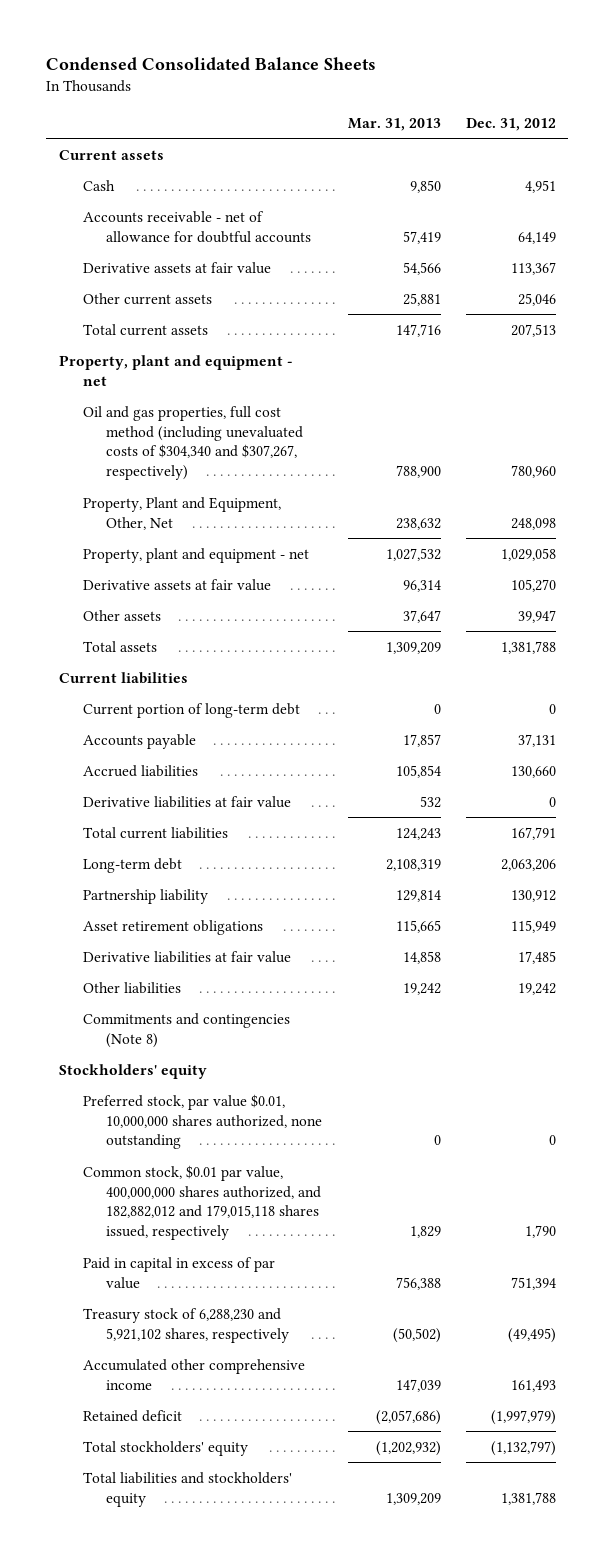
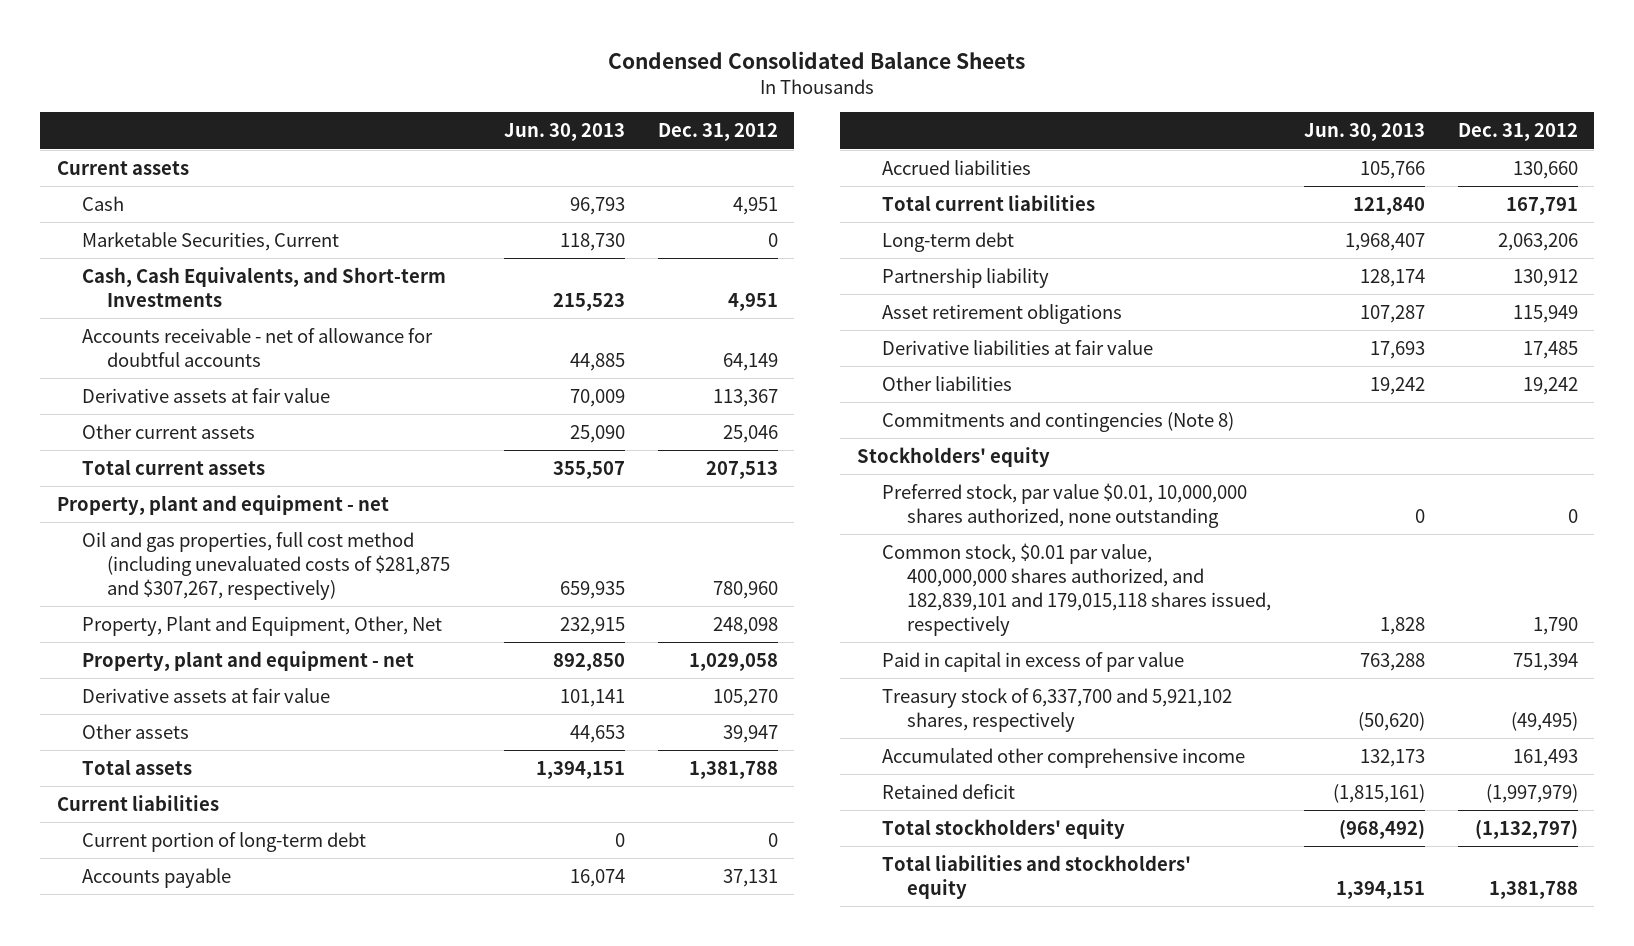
- | Mar. 31, 2013 | Dec. 31, 2012
+ | Jun. 30, 2013 | Dec. 31, 2012
+ Marketable Securities, Current | 118,730 | 0
+ Cash, Cash Equivalents, and Short-term Investments | 215,523 | 4,951
- Oil and gas properties, full cost method (including unevaluated costs of $304,340 and $307,267, respectively) | 788,900 | 780,960
+ Oil and gas properties, full cost method (including unevaluated costs of $281,875 and $307,267, respectively) | 659,935 | 780,960
- Derivative liabilities at fair value | 532 | 0
- Common stock, $0.01 par value, 400,000,000 shares authorized, and 182,882,012 and 179,015,118 shares issued, respectively | 1,829 | 1,790
+ Common stock, $0.01 par value, 400,000,000 shares authorized, and 182,839,101 and 179,015,118 shares issued, respectively | 1,828 | 1,790
- Treasury stock of 6,288,230 and 5,921,102 shares, respectively | (50,502) | (49,495)
+ Treasury stock of 6,337,700 and 5,921,102 shares, respectively | (50,620) | (49,495)

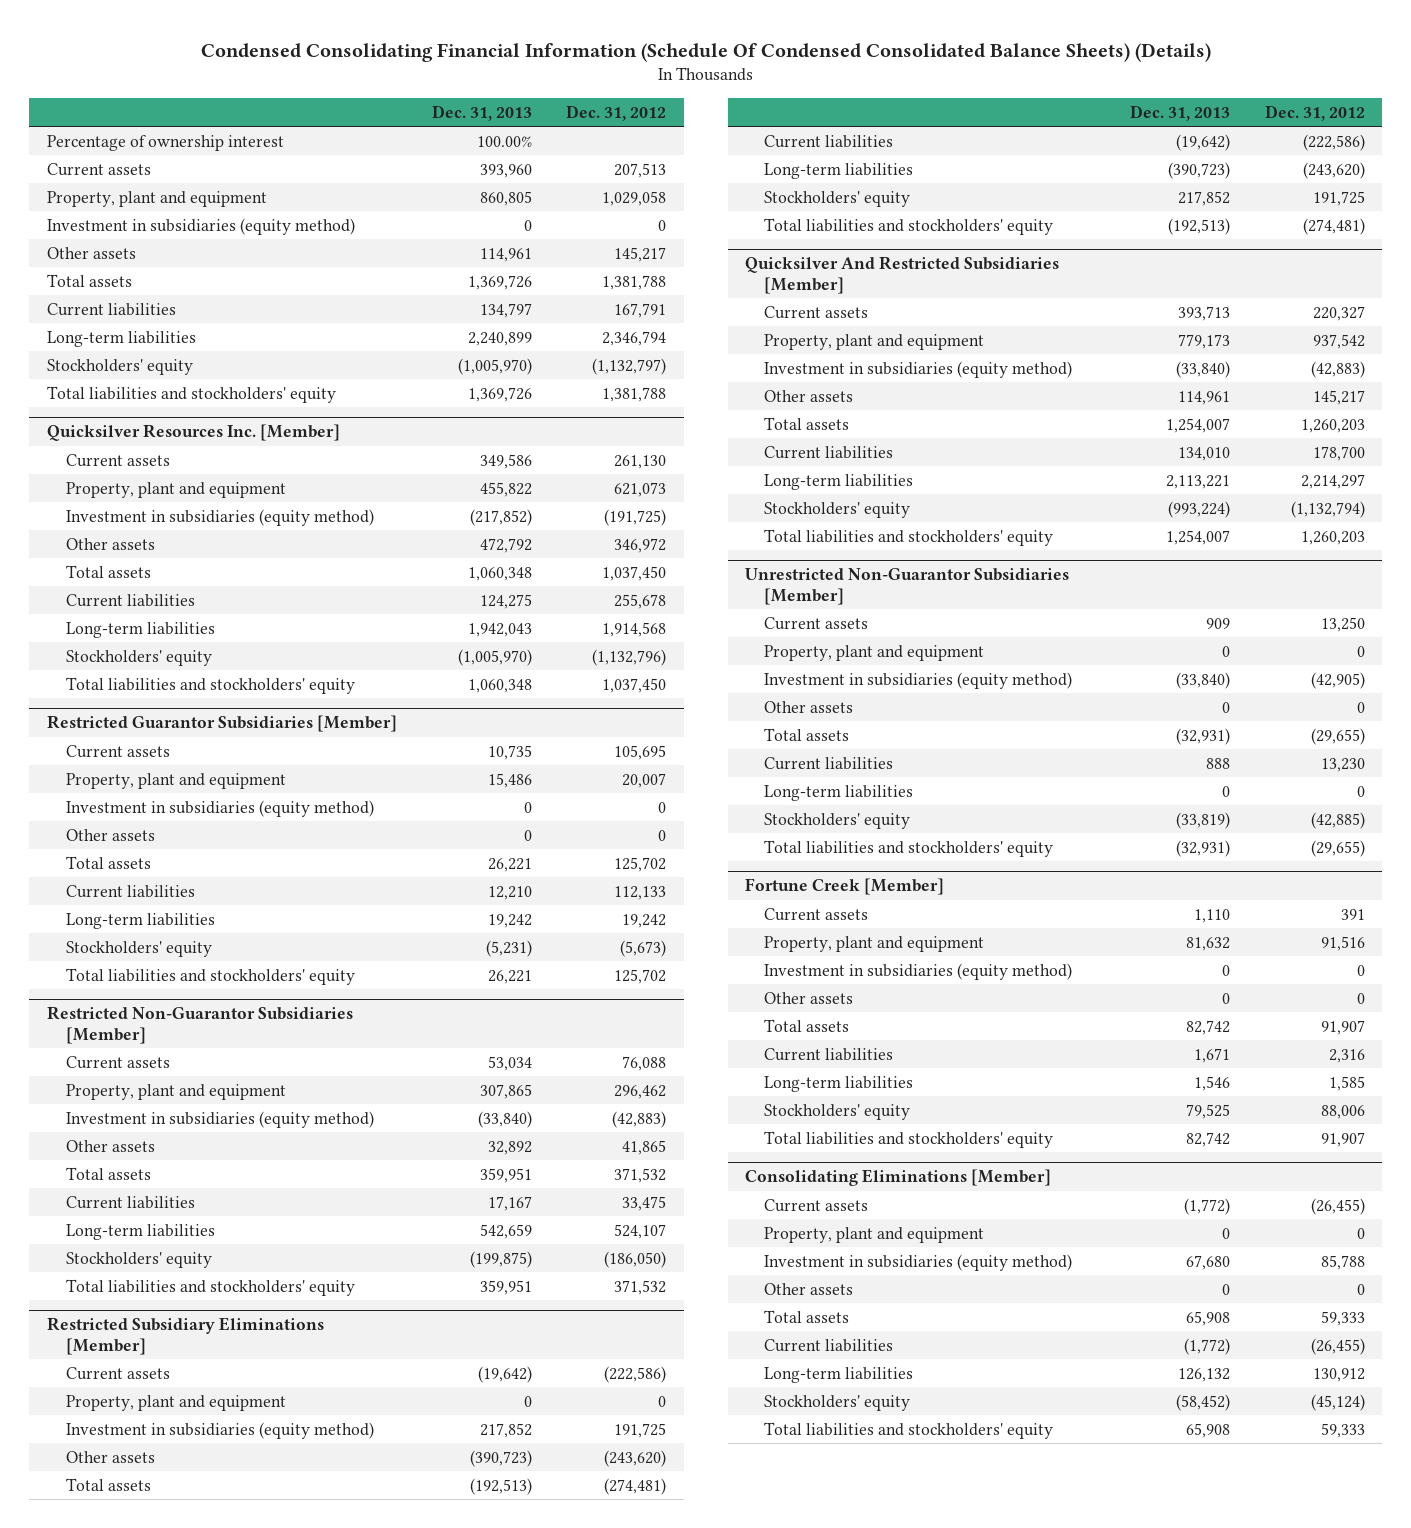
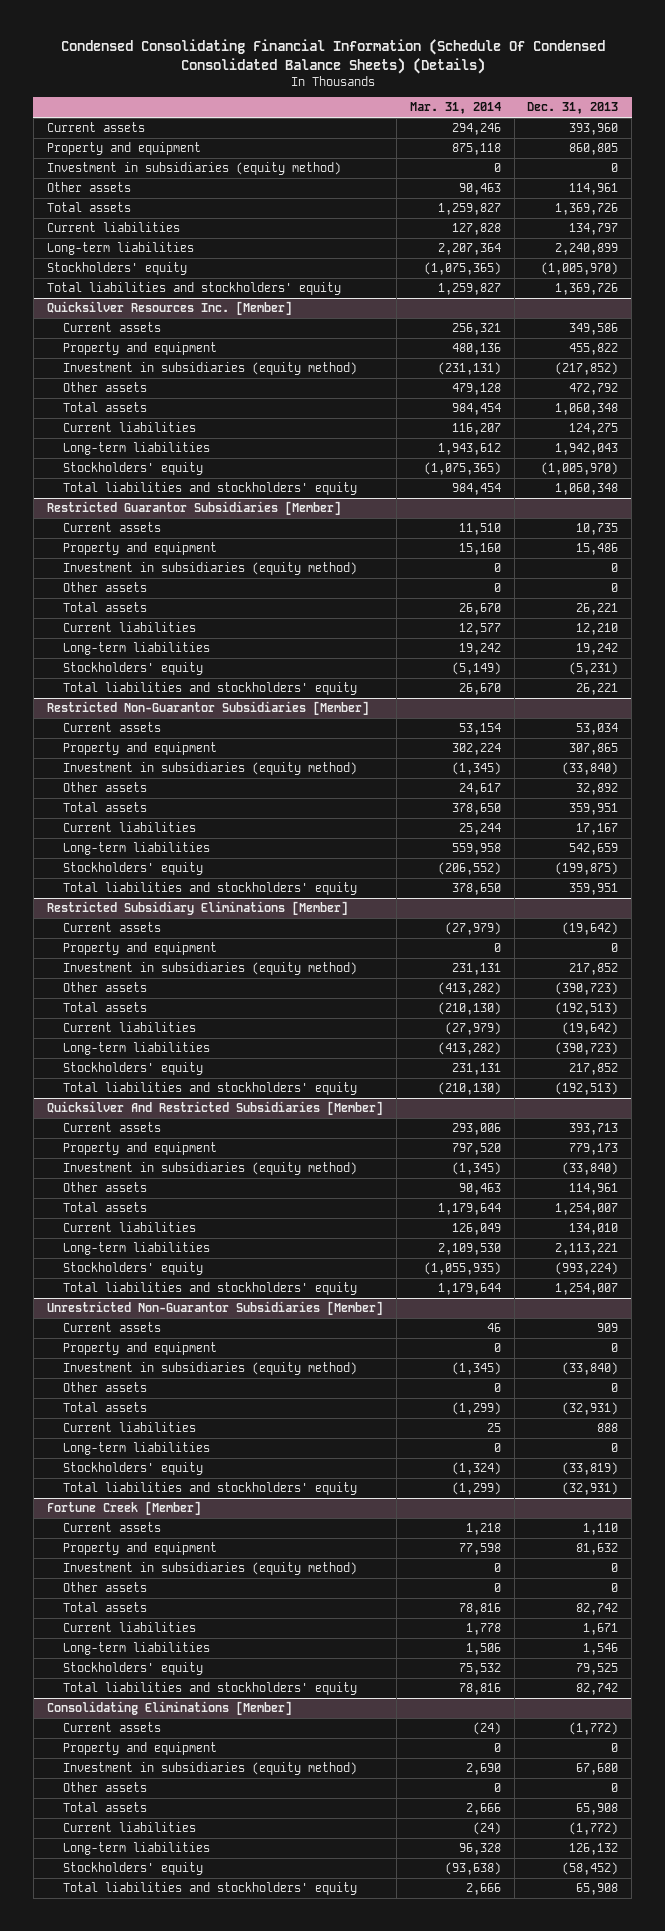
- | Dec. 31, 2013 | Dec. 31, 2012
+ | Mar. 31, 2014 | Dec. 31, 2013
- Percentage of ownership interest | 100.00% |
- Property, plant and equipment | 860,805 | 1,029,058
+ Property and equipment | 875,118 | 860,805
@ Quicksilver Resources Inc. [Member]
- Property, plant and equipment | 455,822 | 621,073
+ Property and equipment | 480,136 | 455,822
@ Restricted Guarantor Subsidiaries [Member]
- Property, plant and equipment | 15,486 | 20,007
+ Property and equipment | 15,160 | 15,486
@ Restricted Non-Guarantor Subsidiaries [Member]
- Property, plant and equipment | 307,865 | 296,462
+ Property and equipment | 302,224 | 307,865
@ Restricted Subsidiary Eliminations [Member]
- Property, plant and equipment | 0 | 0
+ Property and equipment | 0 | 0
@ Quicksilver And Restricted Subsidiaries [Member]
- Property, plant and equipment | 779,173 | 937,542
+ Property and equipment | 797,520 | 779,173
@ Unrestricted Non-Guarantor Subsidiaries [Member]
- Property, plant and equipment | 0 | 0
+ Property and equipment | 0 | 0
@ Fortune Creek [Member]
- Property, plant and equipment | 81,632 | 91,516
+ Property and equipment | 77,598 | 81,632
@ Consolidating Eliminations [Member]
- Property, plant and equipment | 0 | 0
+ Property and equipment | 0 | 0

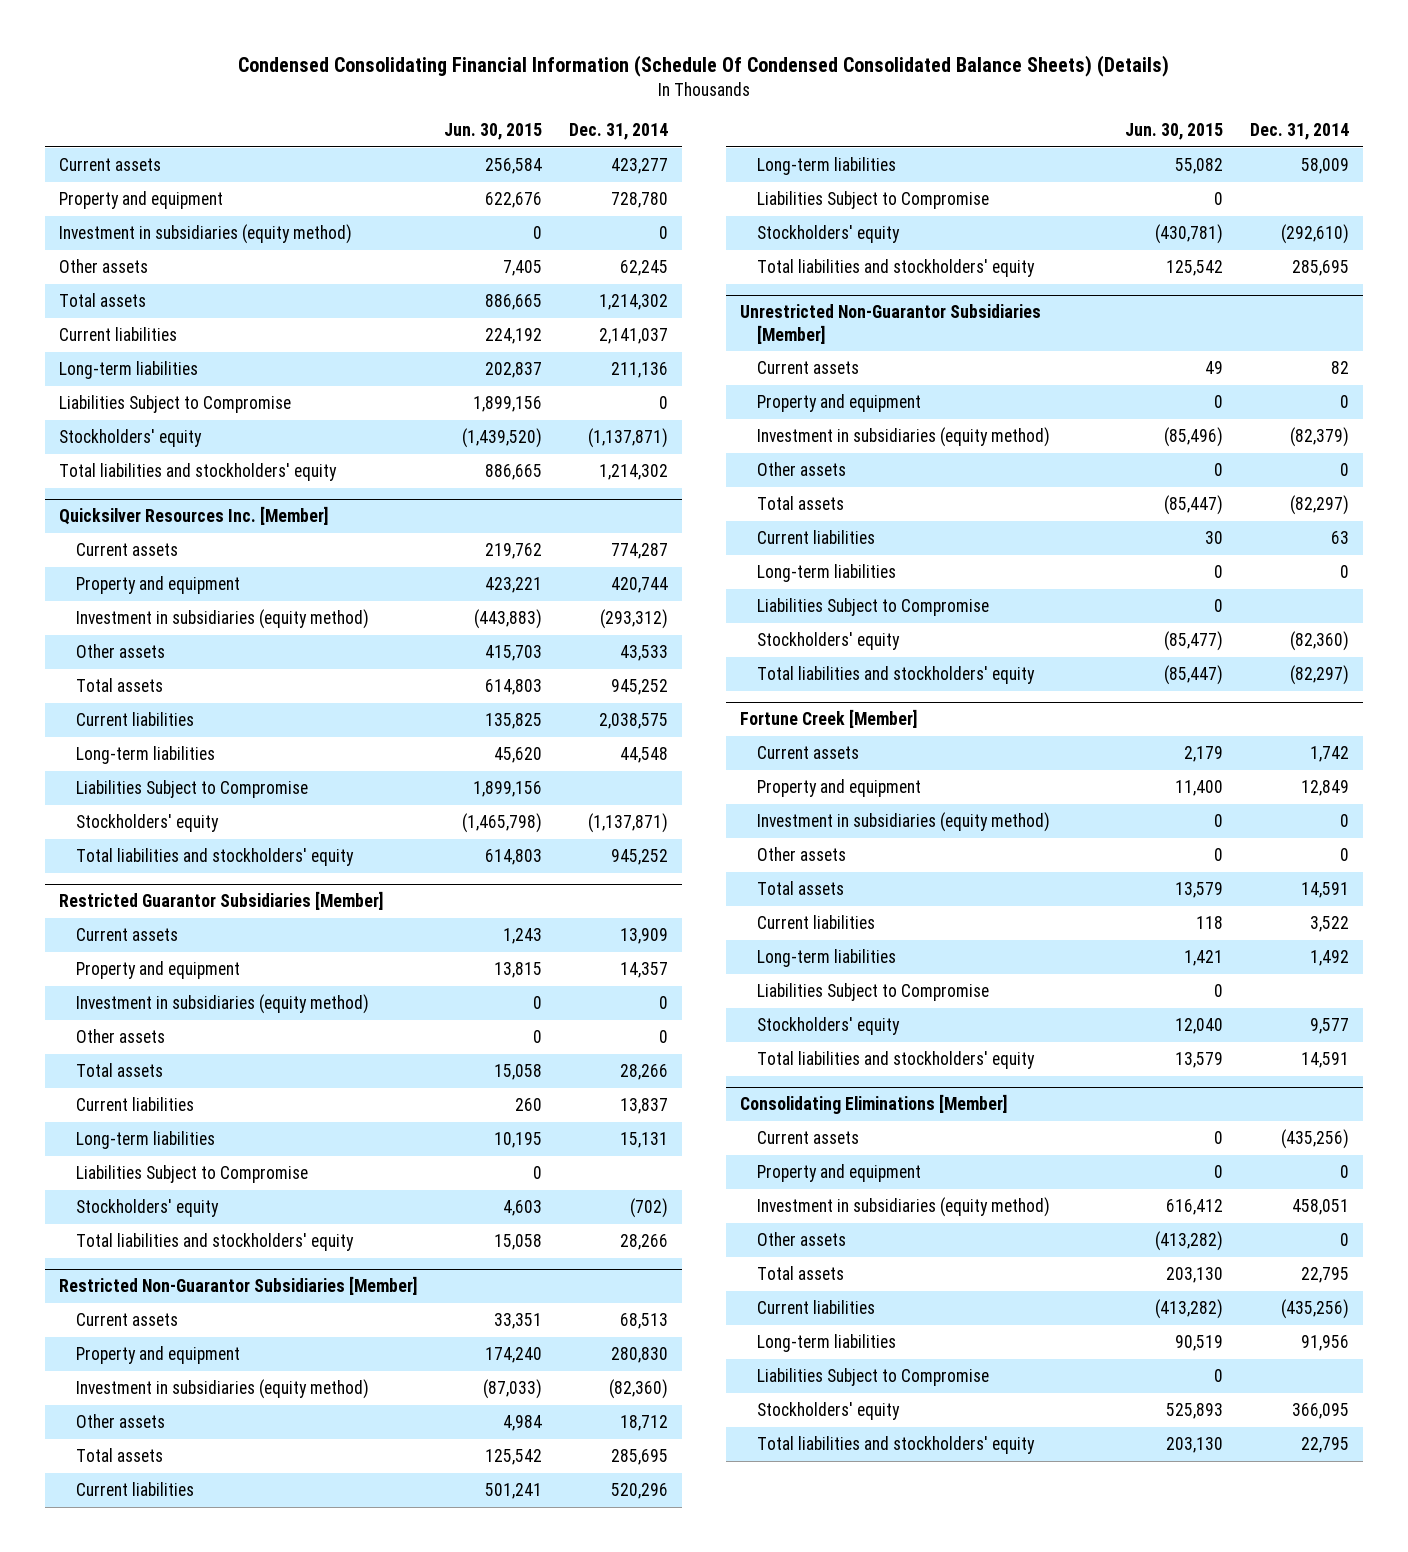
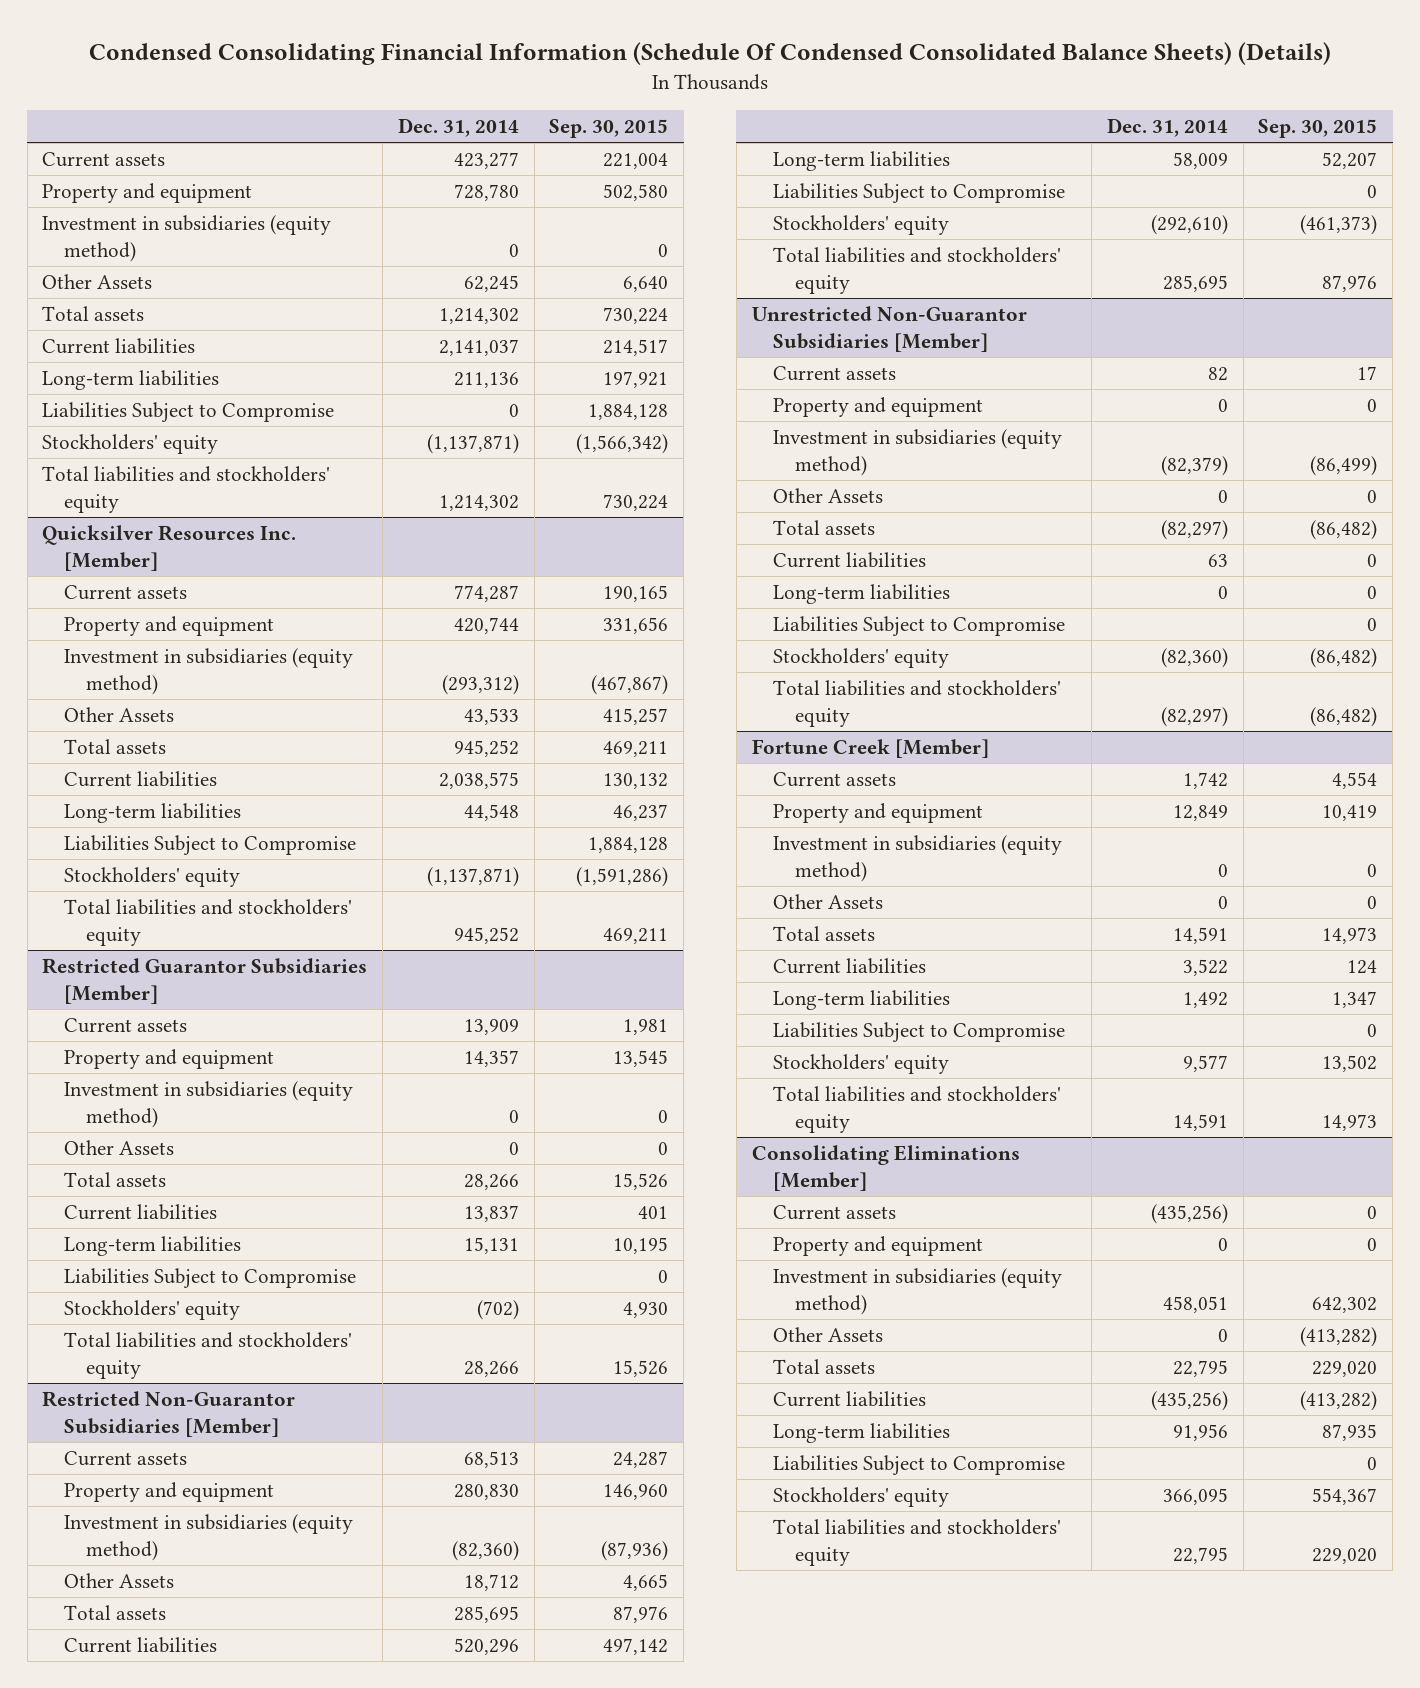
- | Jun. 30, 2015 | Dec. 31, 2014
+ | Dec. 31, 2014 | Sep. 30, 2015
- Other assets | 7,405 | 62,245
+ Other Assets | 62,245 | 6,640
@ Quicksilver Resources Inc. [Member]
- Other assets | 415,703 | 43,533
+ Other Assets | 43,533 | 415,257
@ Restricted Guarantor Subsidiaries [Member]
- Other assets | 0 | 0
+ Other Assets | 0 | 0
@ Restricted Non-Guarantor Subsidiaries [Member]
- Other assets | 4,984 | 18,712
+ Other Assets | 18,712 | 4,665
@ Unrestricted Non-Guarantor Subsidiaries [Member]
- Other assets | 0 | 0
+ Other Assets | 0 | 0
@ Fortune Creek [Member]
- Other assets | 0 | 0
+ Other Assets | 0 | 0
@ Consolidating Eliminations [Member]
- Other assets | (413,282) | 0
+ Other Assets | 0 | (413,282)

